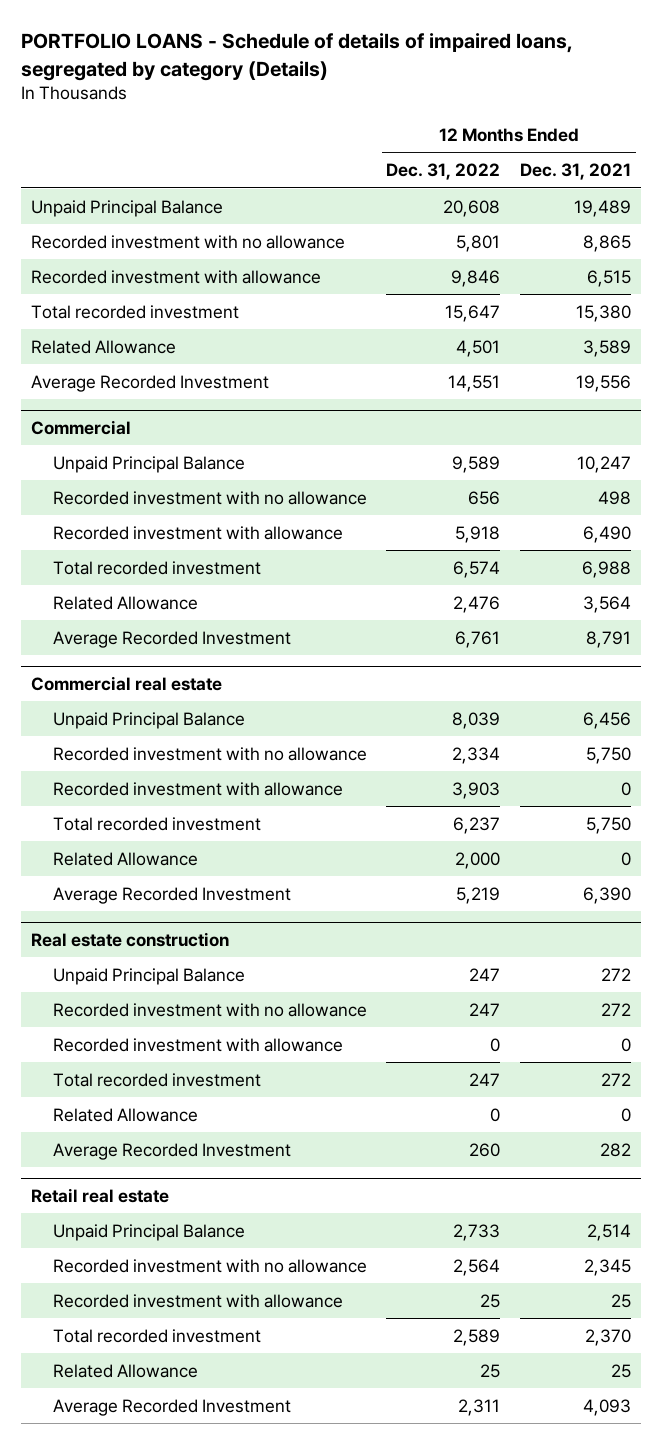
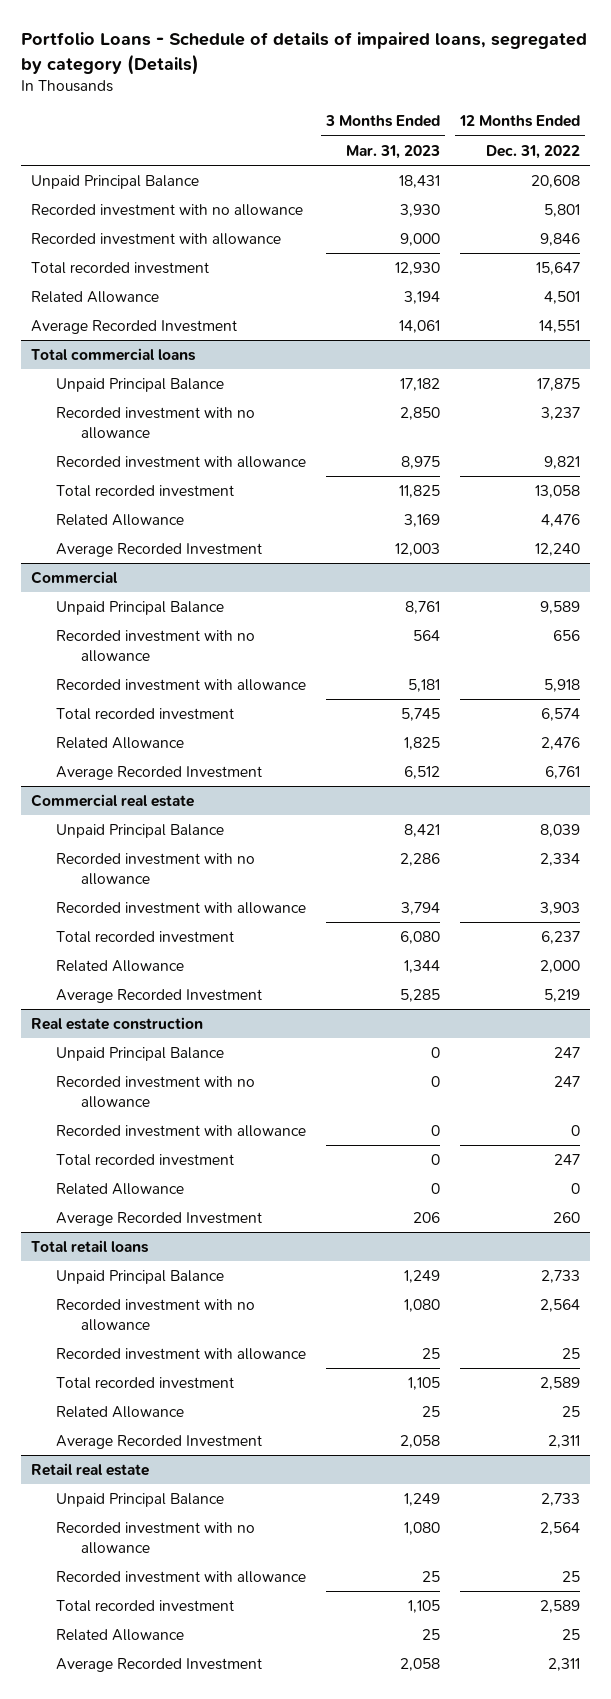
- PORTFOLIO LOANS - Schedule of details of impaired loans, segregated by category (Details)
+ Portfolio Loans - Schedule of details of impaired loans, segregated by category (Details)
- | 12 Months Ended Dec. 31, 2022 | 12 Months Ended Dec. 31, 2021
+ | 3 Months Ended Mar. 31, 2023 | 12 Months Ended Dec. 31, 2022
+ Total commercial loans
+ Unpaid Principal Balance | 17,182 | 17,875
+ Recorded investment with no allowance | 2,850 | 3,237
+ Recorded investment with allowance | 8,975 | 9,821
+ Total recorded investment | 11,825 | 13,058
+ Related Allowance | 3,169 | 4,476
+ Average Recorded Investment | 12,003 | 12,240
+ Total retail loans
+ Unpaid Principal Balance | 1,249 | 2,733
+ Recorded investment with no allowance | 1,080 | 2,564
+ Recorded investment with allowance | 25 | 25
+ Total recorded investment | 1,105 | 2,589
+ Related Allowance | 25 | 25
+ Average Recorded Investment | 2,058 | 2,311

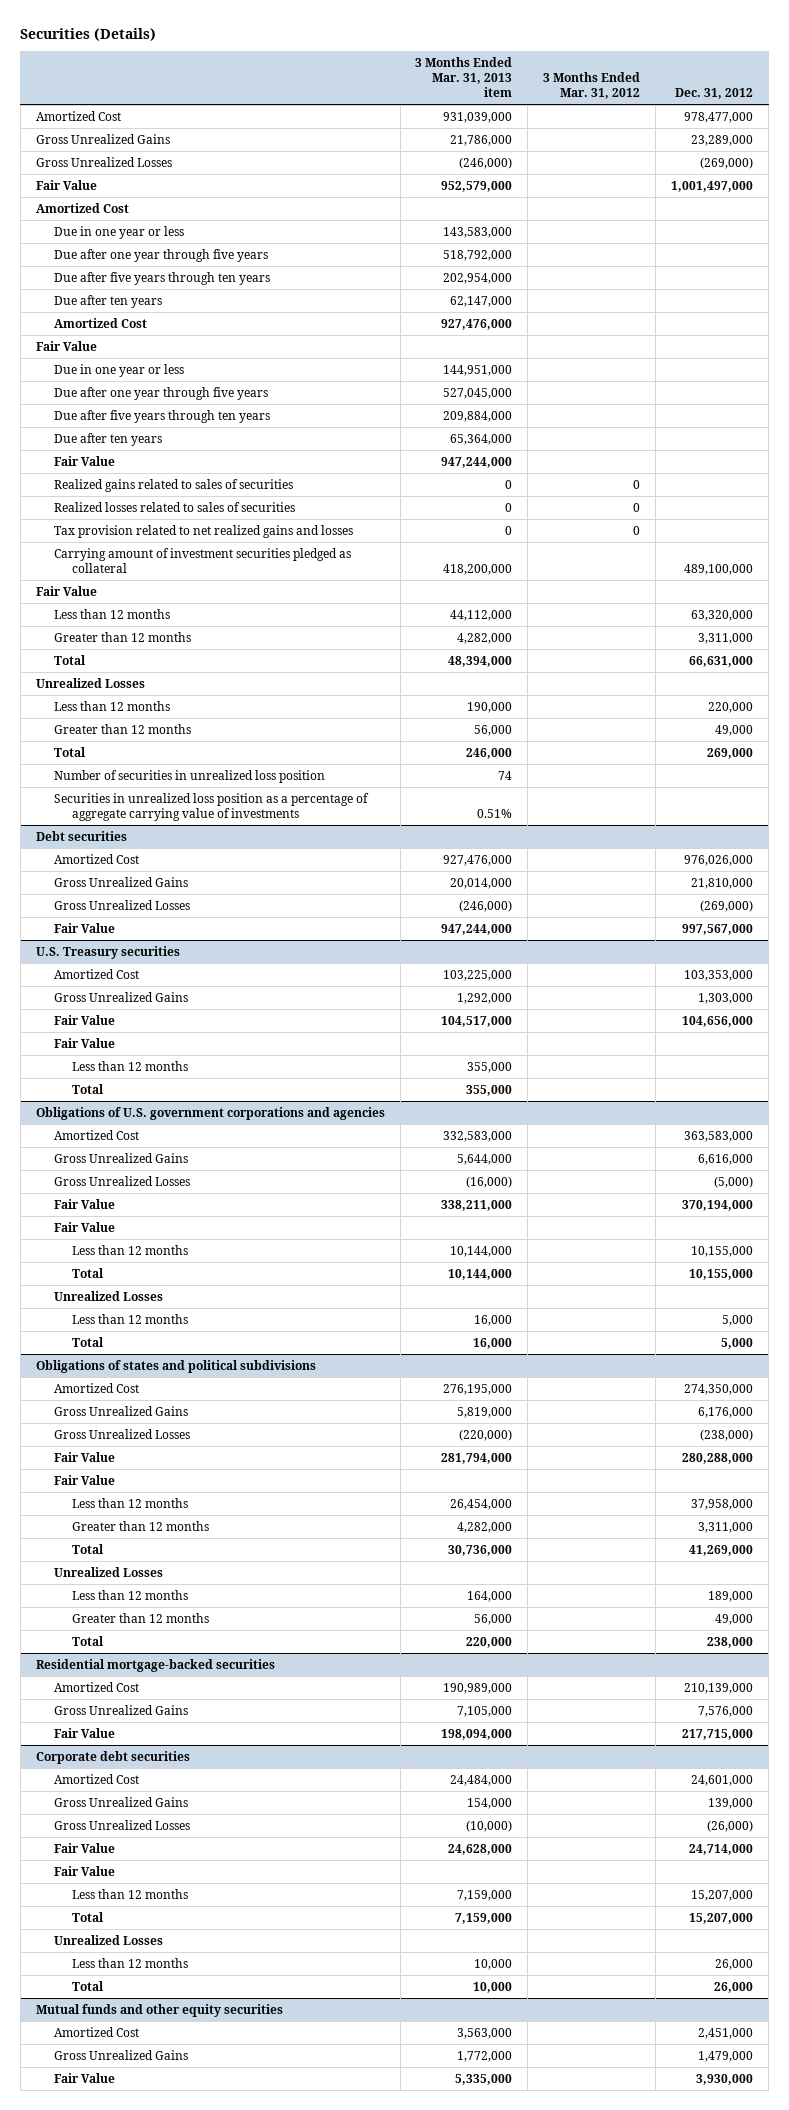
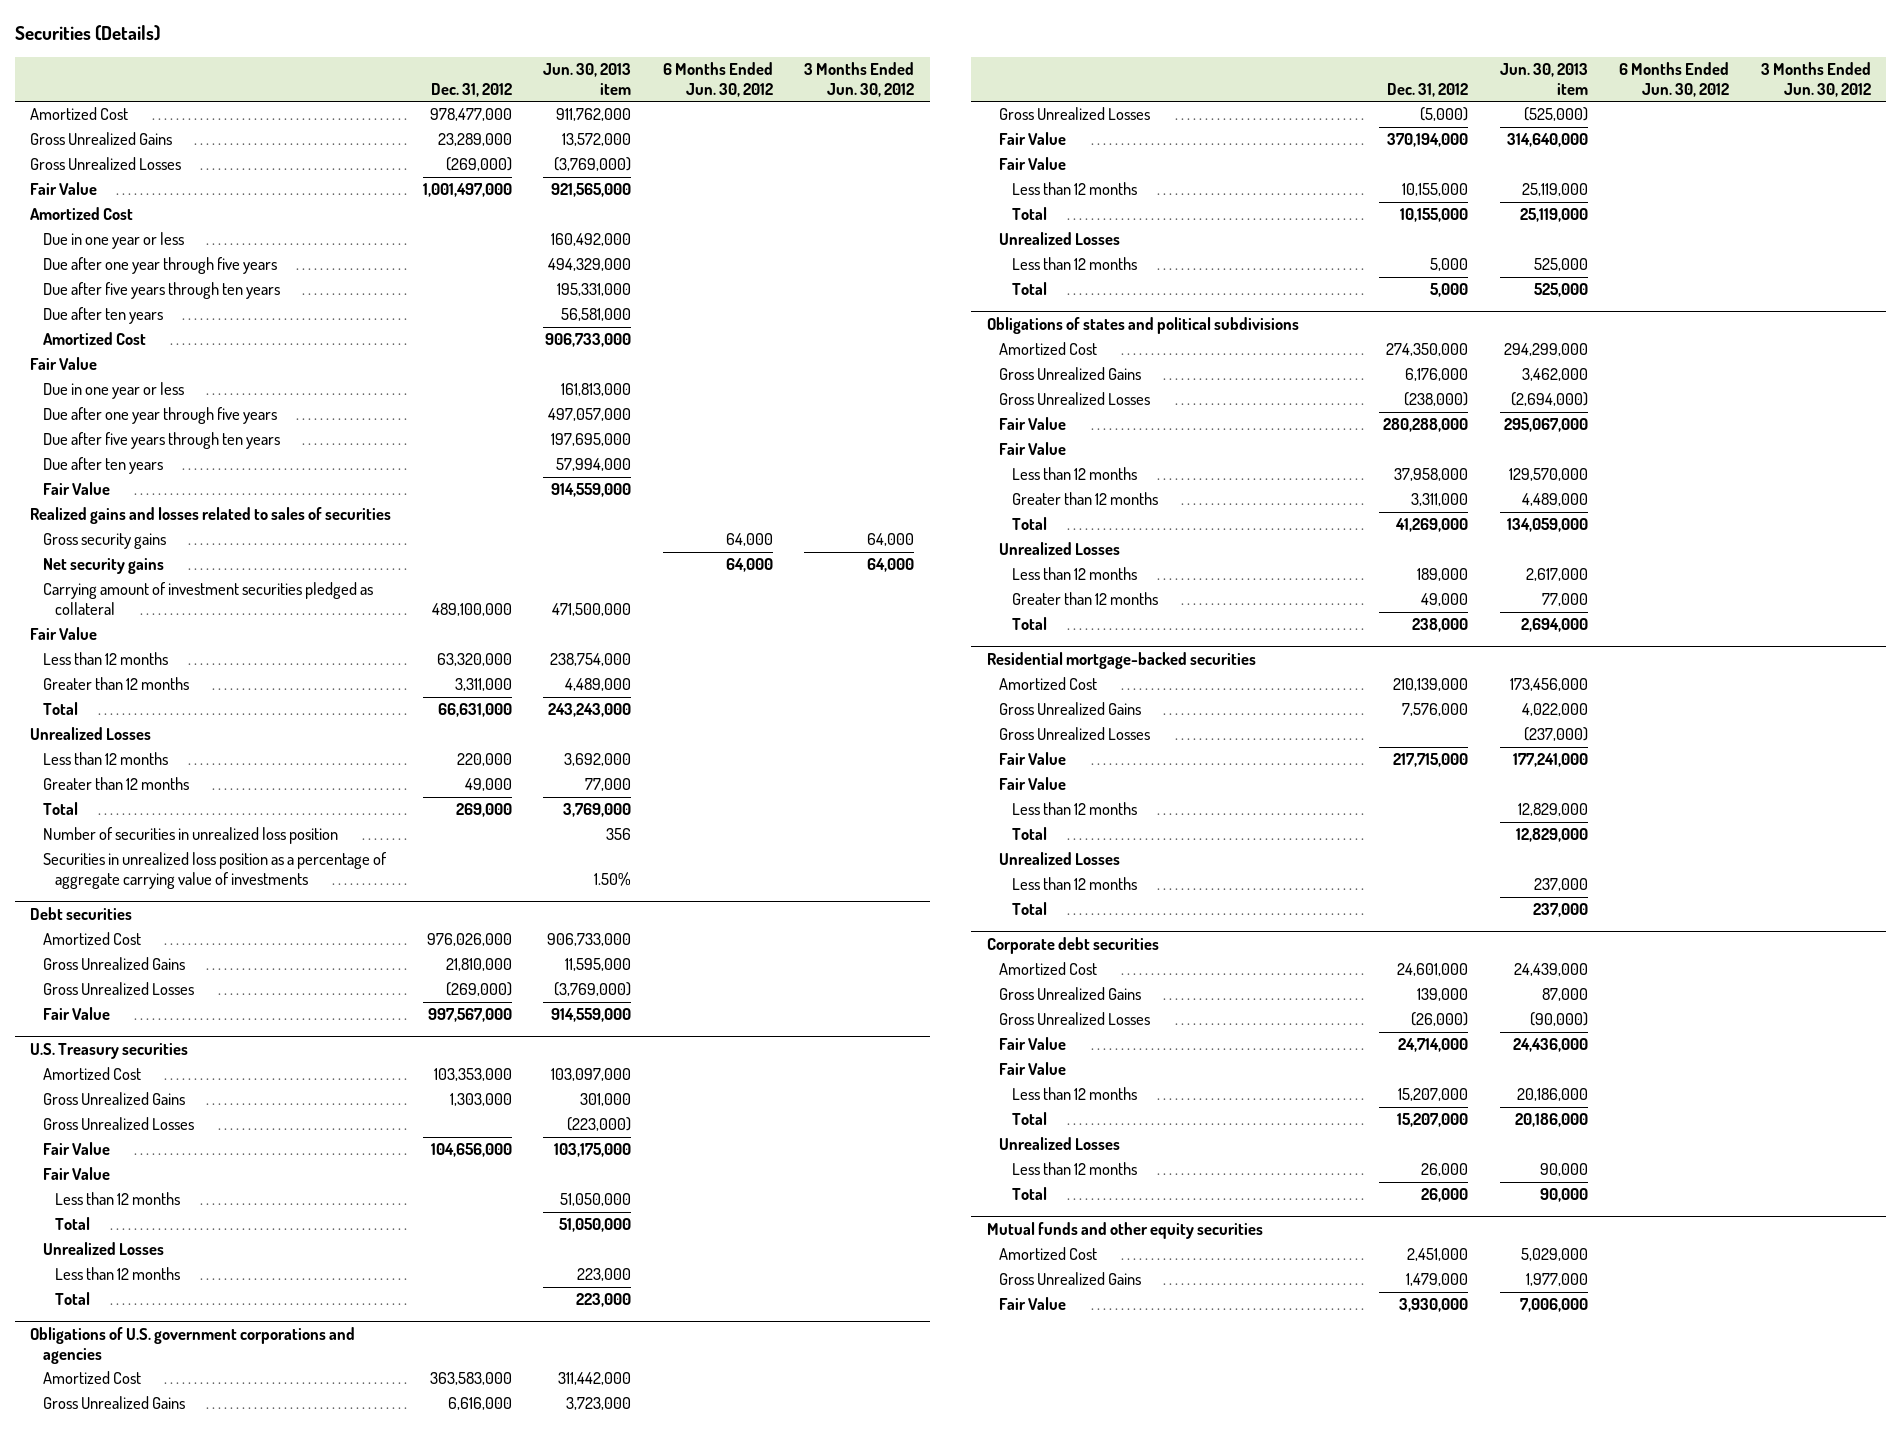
- | 3 Months Ended Mar. 31, 2013 item | 3 Months Ended Mar. 31, 2012 | Dec. 31, 2012
+ | Dec. 31, 2012 | Jun. 30, 2013 item | 6 Months Ended Jun. 30, 2012 | 3 Months Ended Jun. 30, 2012
- Realized gains related to sales of securities | 0 | 0 |
- Realized losses related to sales of securities | 0 | 0 |
- Tax provision related to net realized gains and losses | 0 | 0 |
+ Realized gains and losses related to sales of securities
+ Gross security gains | | | 64,000 | 64,000
+ Net security gains | | | 64,000 | 64,000
@ U.S. Treasury securities
+ Gross Unrealized Losses | | (223,000) | |
+ Unrealized Losses
+ Less than 12 months | | 223,000 | |
+ Total | | 223,000 | |
@ Residential mortgage-backed securities
+ Gross Unrealized Losses | | (237,000) | |
+ Fair Value
+ Less than 12 months | | 12,829,000 | |
+ Total | | 12,829,000 | |
+ Unrealized Losses
+ Less than 12 months | | 237,000 | |
+ Total | | 237,000 | |

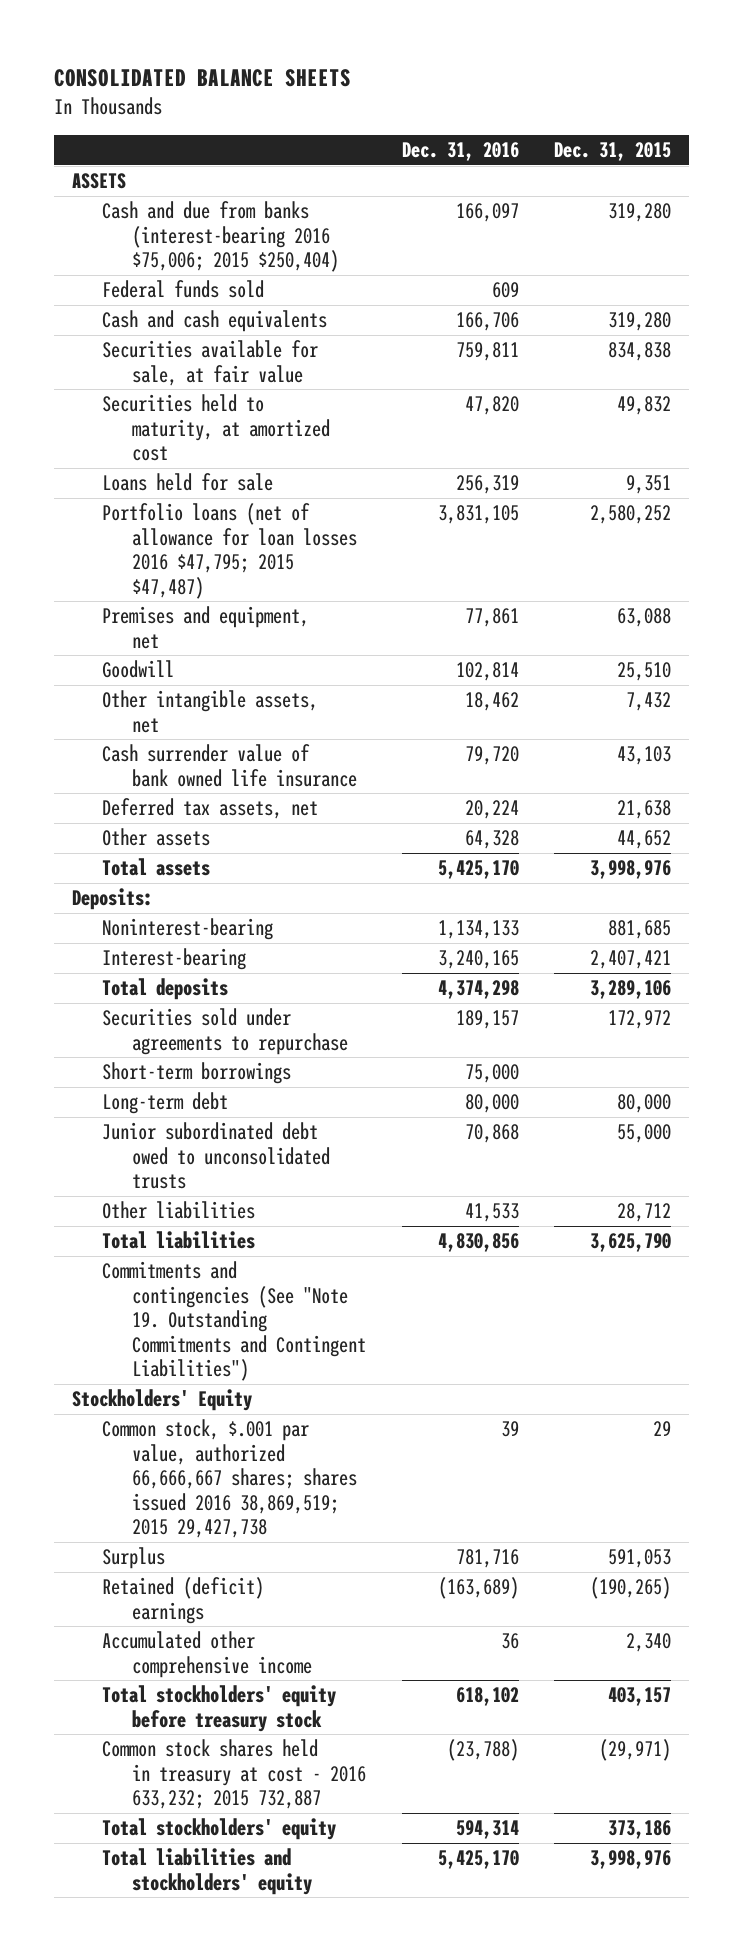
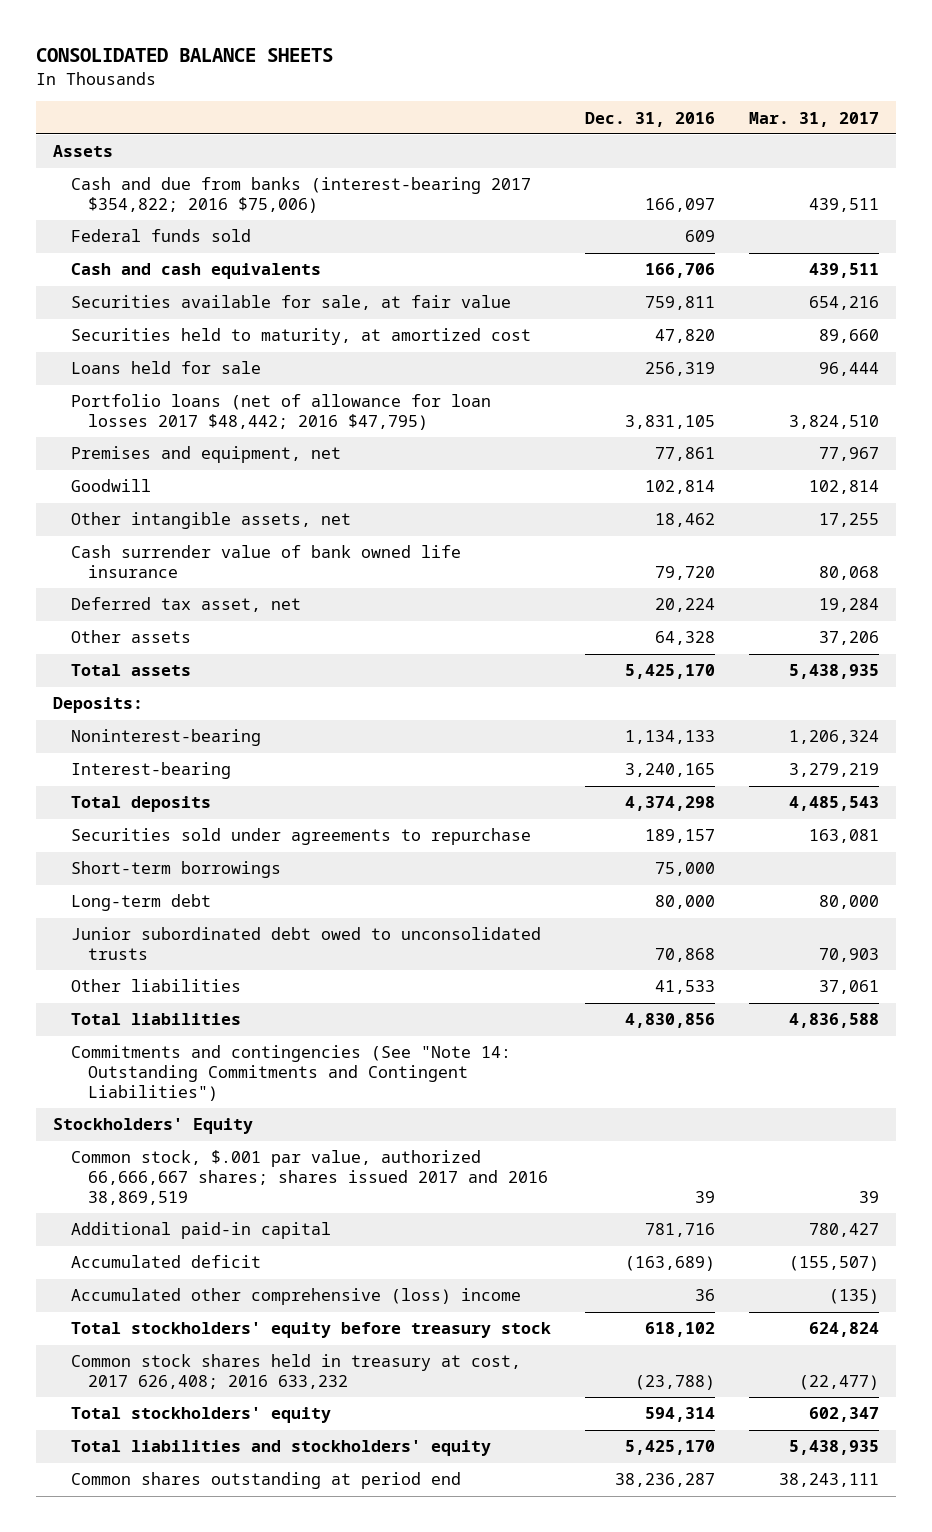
- | Dec. 31, 2016 | Dec. 31, 2015
+ | Dec. 31, 2016 | Mar. 31, 2017
- ASSETS
- Cash and due from banks (interest-bearing 2016 $75,006; 2015 $250,404) | 166,097 | 319,280
+ Assets
+ Cash and due from banks (interest-bearing 2017 $354,822; 2016 $75,006) | 166,097 | 439,511
- Portfolio loans (net of allowance for loan losses 2016 $47,795; 2015 $47,487) | 3,831,105 | 2,580,252
+ Portfolio loans (net of allowance for loan losses 2017 $48,442; 2016 $47,795) | 3,831,105 | 3,824,510
- Deferred tax assets, net | 20,224 | 21,638
+ Deferred tax asset, net | 20,224 | 19,284
- Commitments and contingencies (See "Note 19. Outstanding Commitments and Contingent Liabilities")
+ Commitments and contingencies (See "Note 14: Outstanding Commitments and Contingent Liabilities")
- Common stock, $.001 par value, authorized 66,666,667 shares; shares issued 2016 38,869,519; 2015 29,427,738 | 39 | 29
- Surplus | 781,716 | 591,053
- Retained (deficit) earnings | (163,689) | (190,265)
- Accumulated other comprehensive income | 36 | 2,340
+ Common stock, $.001 par value, authorized 66,666,667 shares; shares issued 2017 and 2016 38,869,519 | 39 | 39
+ Additional paid-in capital | 781,716 | 780,427
+ Accumulated deficit | (163,689) | (155,507)
+ Accumulated other comprehensive (loss) income | 36 | (135)
- Common stock shares held in treasury at cost - 2016 633,232; 2015 732,887 | (23,788) | (29,971)
+ Common stock shares held in treasury at cost, 2017 626,408; 2016 633,232 | (23,788) | (22,477)
+ Common shares outstanding at period end | 38,236,287 | 38,243,111

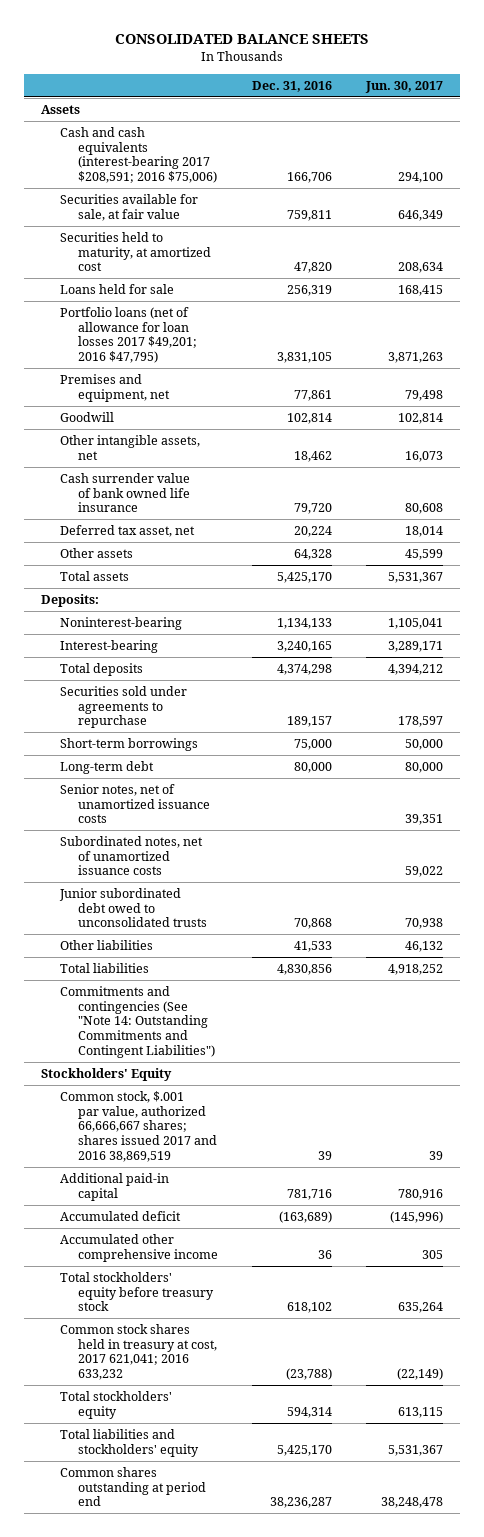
- | Dec. 31, 2016 | Mar. 31, 2017
+ | Dec. 31, 2016 | Jun. 30, 2017
- Cash and due from banks (interest-bearing 2017 $354,822; 2016 $75,006) | 166,097 | 439,511
- Federal funds sold | 609 |
- Cash and cash equivalents | 166,706 | 439,511
+ Cash and cash equivalents (interest-bearing 2017 $208,591; 2016 $75,006) | 166,706 | 294,100
- Portfolio loans (net of allowance for loan losses 2017 $48,442; 2016 $47,795) | 3,831,105 | 3,824,510
+ Portfolio loans (net of allowance for loan losses 2017 $49,201; 2016 $47,795) | 3,831,105 | 3,871,263
+ Senior notes, net of unamortized issuance costs | | 39,351
+ Subordinated notes, net of unamortized issuance costs | | 59,022
- Accumulated other comprehensive (loss) income | 36 | (135)
+ Accumulated other comprehensive income | 36 | 305
- Common stock shares held in treasury at cost, 2017 626,408; 2016 633,232 | (23,788) | (22,477)
+ Common stock shares held in treasury at cost, 2017 621,041; 2016 633,232 | (23,788) | (22,149)

